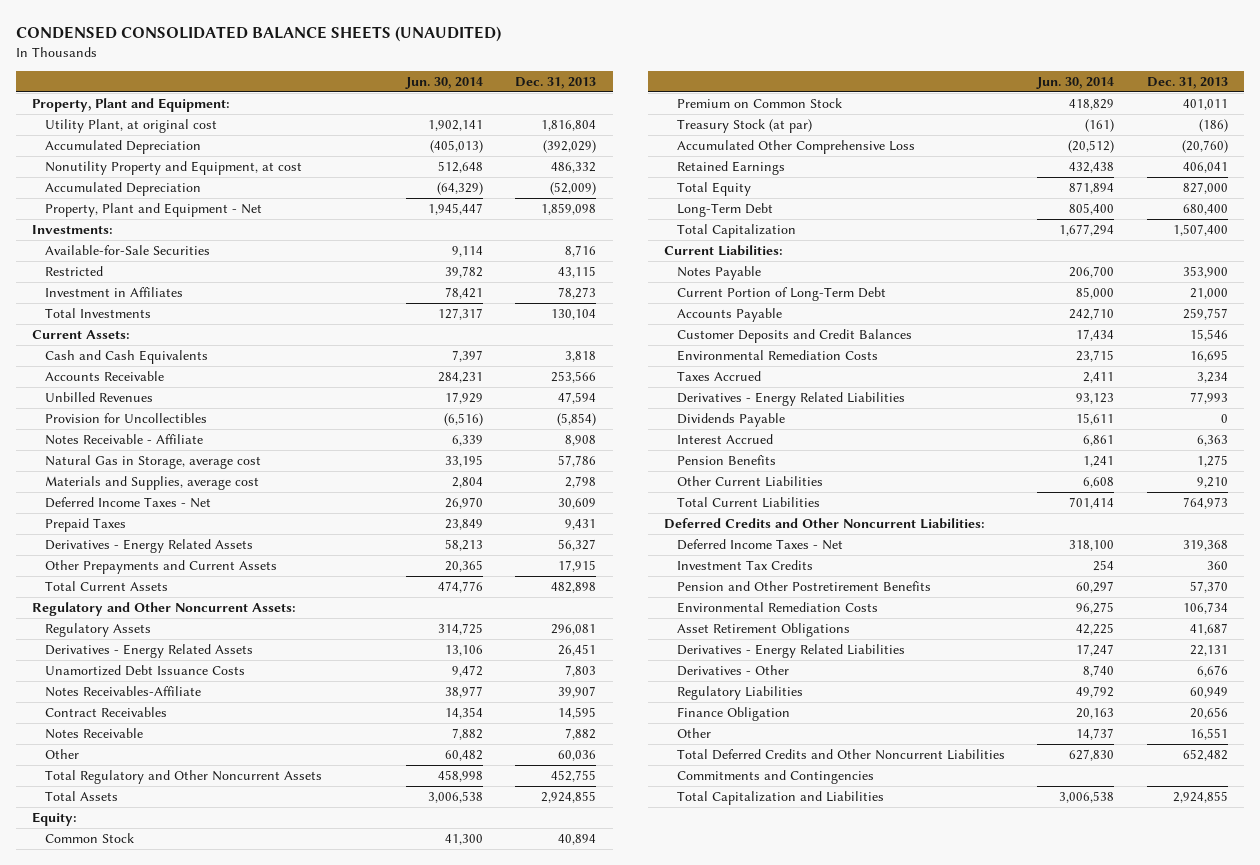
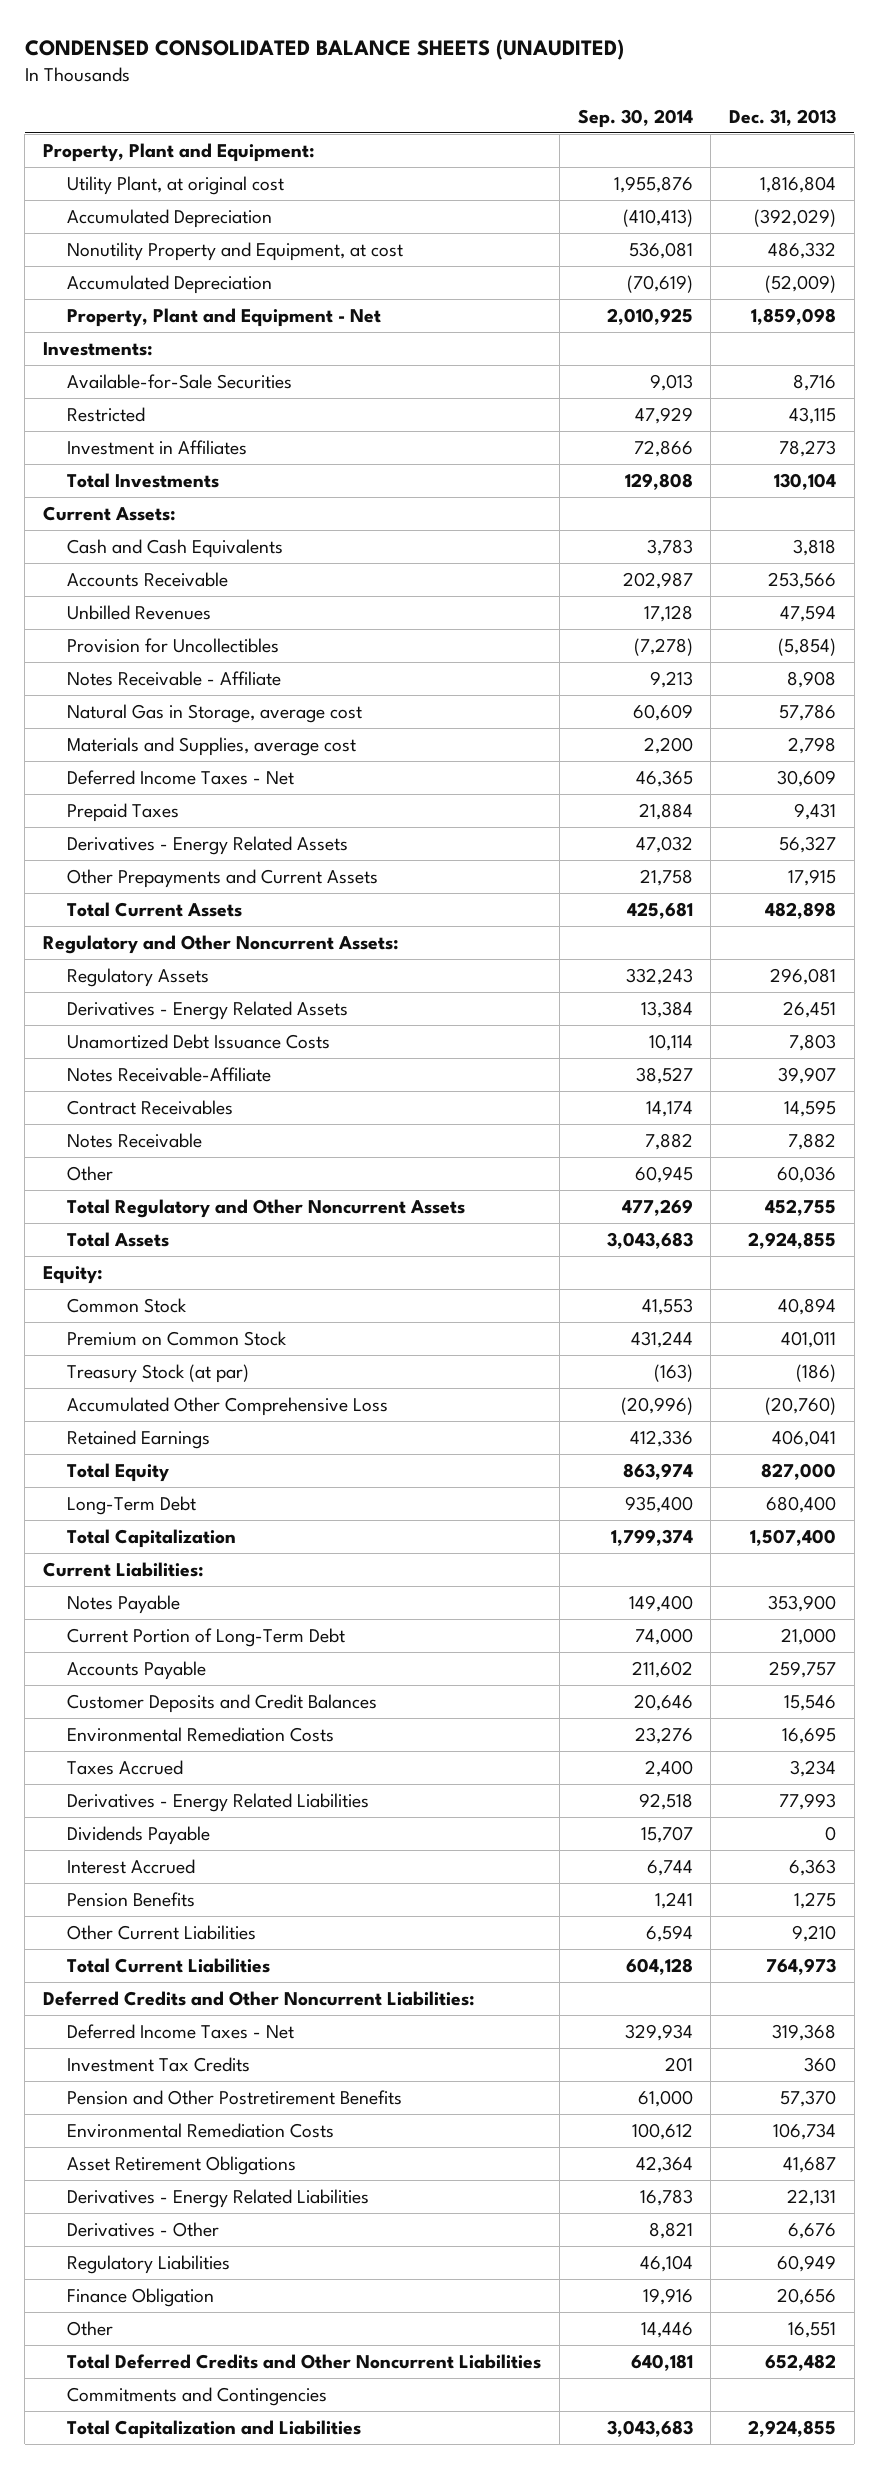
- | Jun. 30, 2014 | Dec. 31, 2013
+ | Sep. 30, 2014 | Dec. 31, 2013
- Notes Receivables-Affiliate | 38,977 | 39,907
+ Notes Receivable-Affiliate | 38,527 | 39,907

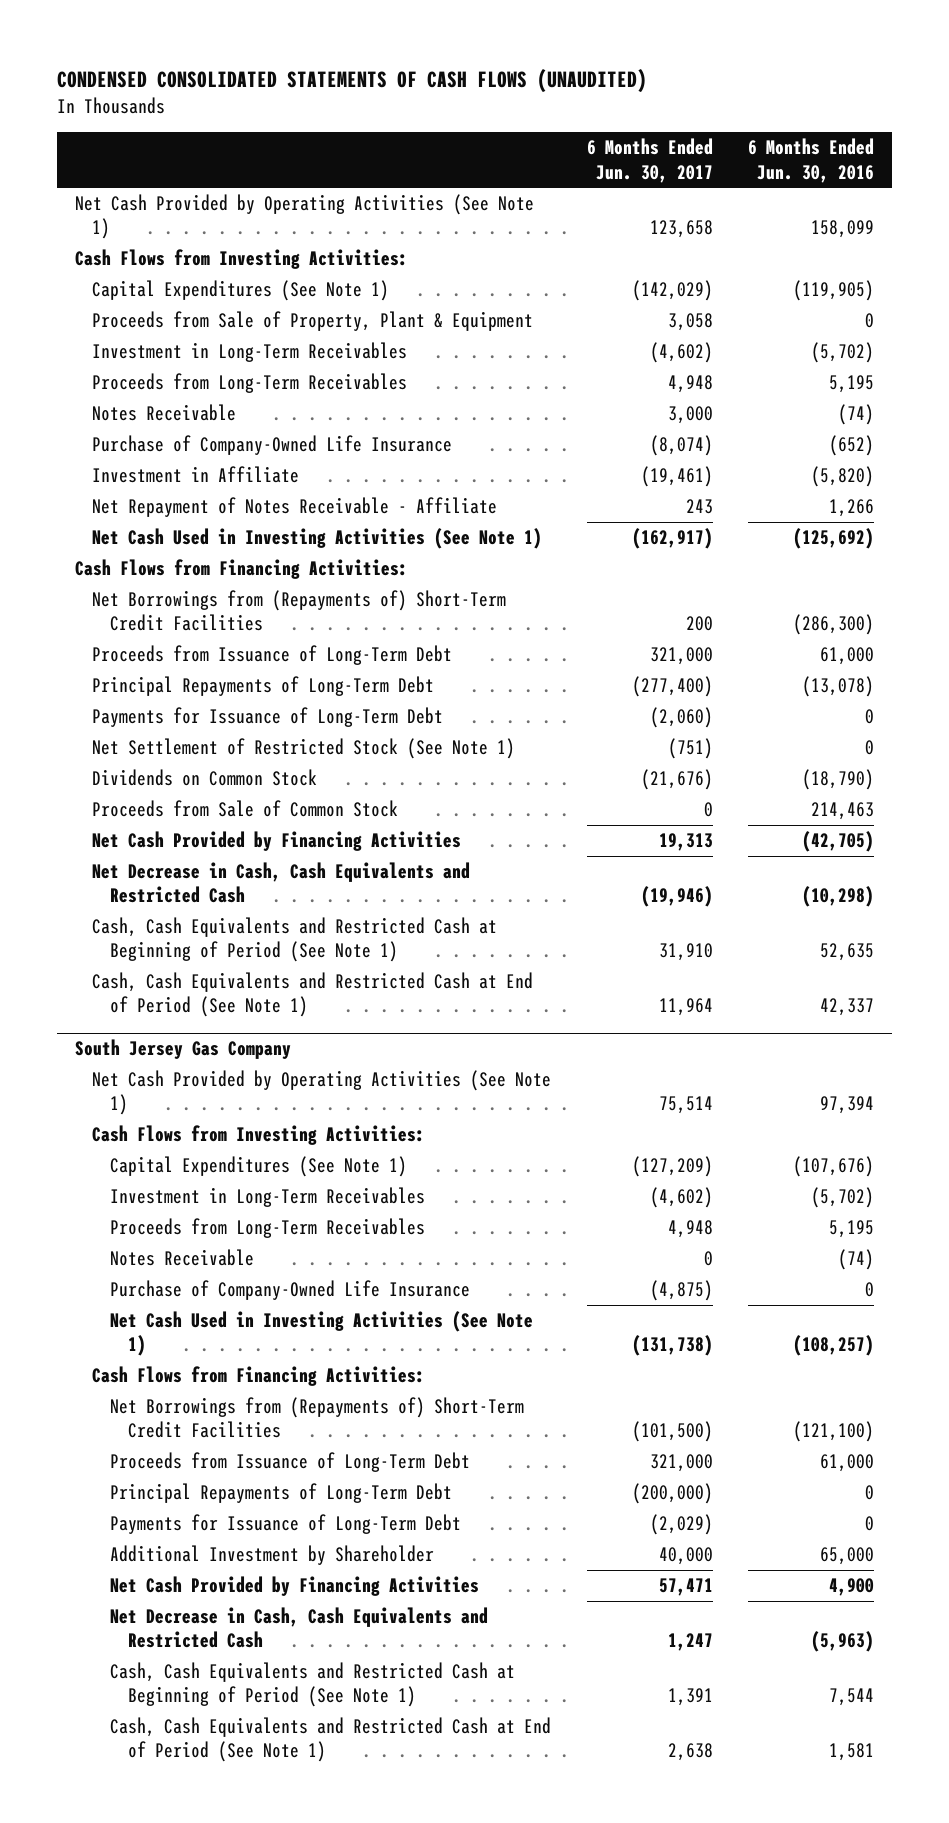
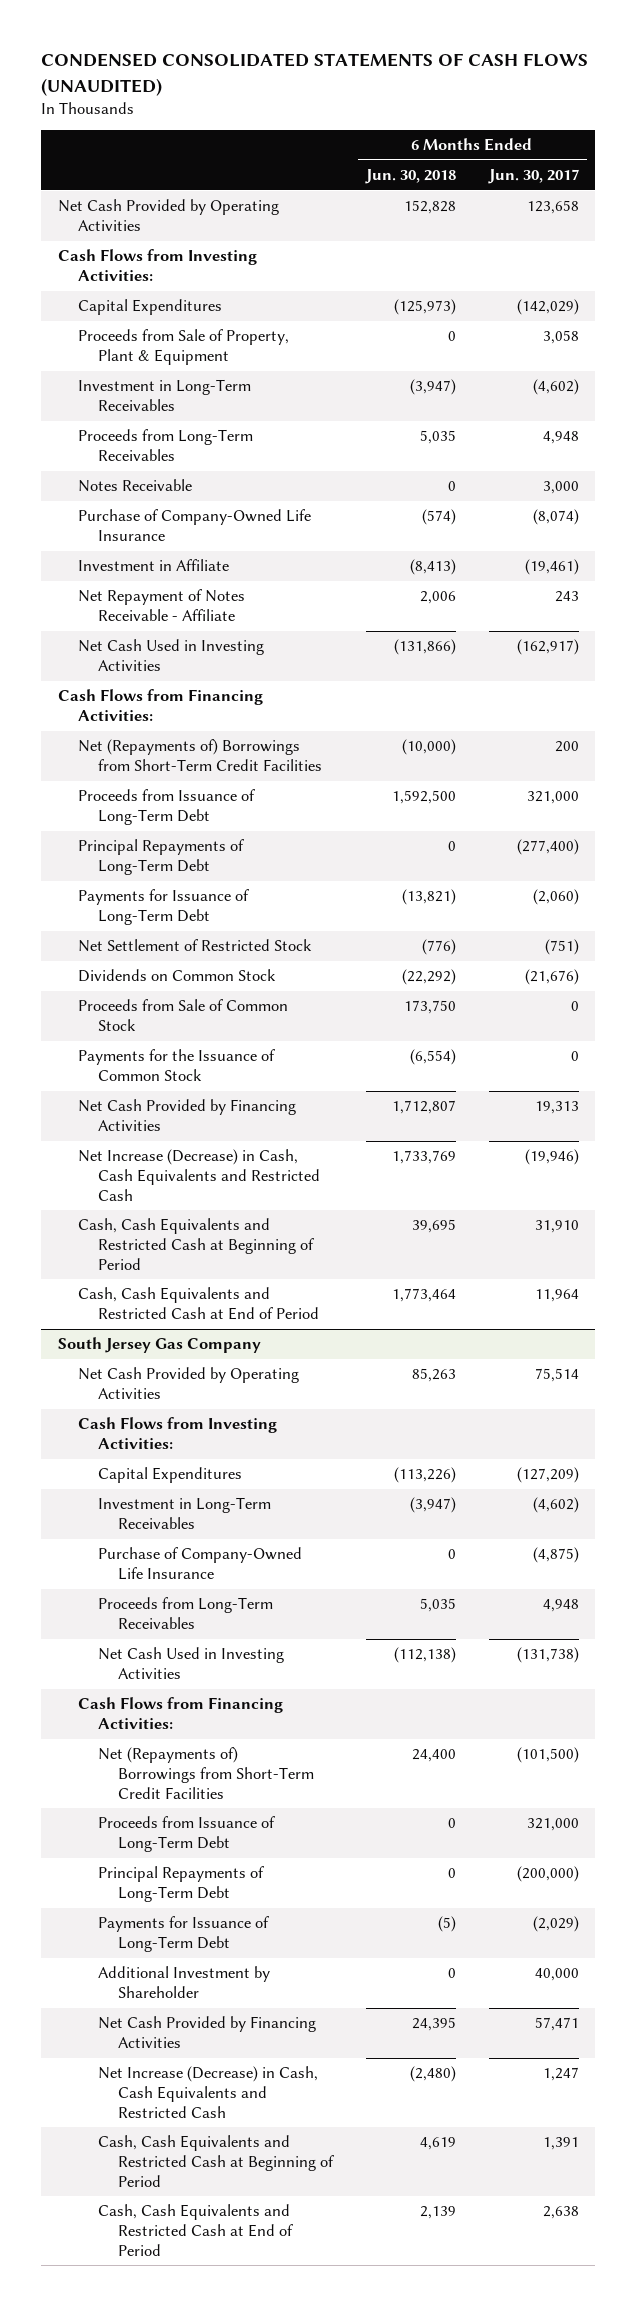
- | 6 Months Ended Jun. 30, 2017 | 6 Months Ended Jun. 30, 2016
+ | 6 Months Ended Jun. 30, 2018 | 6 Months Ended Jun. 30, 2017
- Net Cash Provided by Operating Activities (See Note 1) | 123,658 | 158,099
+ Net Cash Provided by Operating Activities | 152,828 | 123,658
- Capital Expenditures (See Note 1) | (142,029) | (119,905)
+ Capital Expenditures | (125,973) | (142,029)
- Net Cash Used in Investing Activities (See Note 1) | (162,917) | (125,692)
+ Net Cash Used in Investing Activities | (131,866) | (162,917)
- Net Borrowings from (Repayments of) Short-Term Credit Facilities | 200 | (286,300)
+ Net (Repayments of) Borrowings from Short-Term Credit Facilities | (10,000) | 200
- Net Settlement of Restricted Stock (See Note 1) | (751) | 0
+ Net Settlement of Restricted Stock | (776) | (751)
+ Payments for the Issuance of Common Stock | (6,554) | 0
- Net Decrease in Cash, Cash Equivalents and Restricted Cash | (19,946) | (10,298)
- Cash, Cash Equivalents and Restricted Cash at Beginning of Period (See Note 1) | 31,910 | 52,635
- Cash, Cash Equivalents and Restricted Cash at End of Period (See Note 1) | 11,964 | 42,337
+ Net Increase (Decrease) in Cash, Cash Equivalents and Restricted Cash | 1,733,769 | (19,946)
+ Cash, Cash Equivalents and Restricted Cash at Beginning of Period | 39,695 | 31,910
+ Cash, Cash Equivalents and Restricted Cash at End of Period | 1,773,464 | 11,964
@ South Jersey Gas Company
- Net Cash Provided by Operating Activities (See Note 1) | 75,514 | 97,394
+ Net Cash Provided by Operating Activities | 85,263 | 75,514
- Capital Expenditures (See Note 1) | (127,209) | (107,676)
+ Capital Expenditures | (113,226) | (127,209)
- Notes Receivable | 0 | (74)
- Net Cash Used in Investing Activities (See Note 1) | (131,738) | (108,257)
moved down: Proceeds from Long-Term Receivables | 5,035 | 4,948
+ Net Cash Used in Investing Activities | (112,138) | (131,738)
- Net Borrowings from (Repayments of) Short-Term Credit Facilities | (101,500) | (121,100)
+ Net (Repayments of) Borrowings from Short-Term Credit Facilities | 24,400 | (101,500)
- Net Decrease in Cash, Cash Equivalents and Restricted Cash | 1,247 | (5,963)
- Cash, Cash Equivalents and Restricted Cash at Beginning of Period (See Note 1) | 1,391 | 7,544
- Cash, Cash Equivalents and Restricted Cash at End of Period (See Note 1) | 2,638 | 1,581
+ Net Increase (Decrease) in Cash, Cash Equivalents and Restricted Cash | (2,480) | 1,247
+ Cash, Cash Equivalents and Restricted Cash at Beginning of Period | 4,619 | 1,391
+ Cash, Cash Equivalents and Restricted Cash at End of Period | 2,139 | 2,638

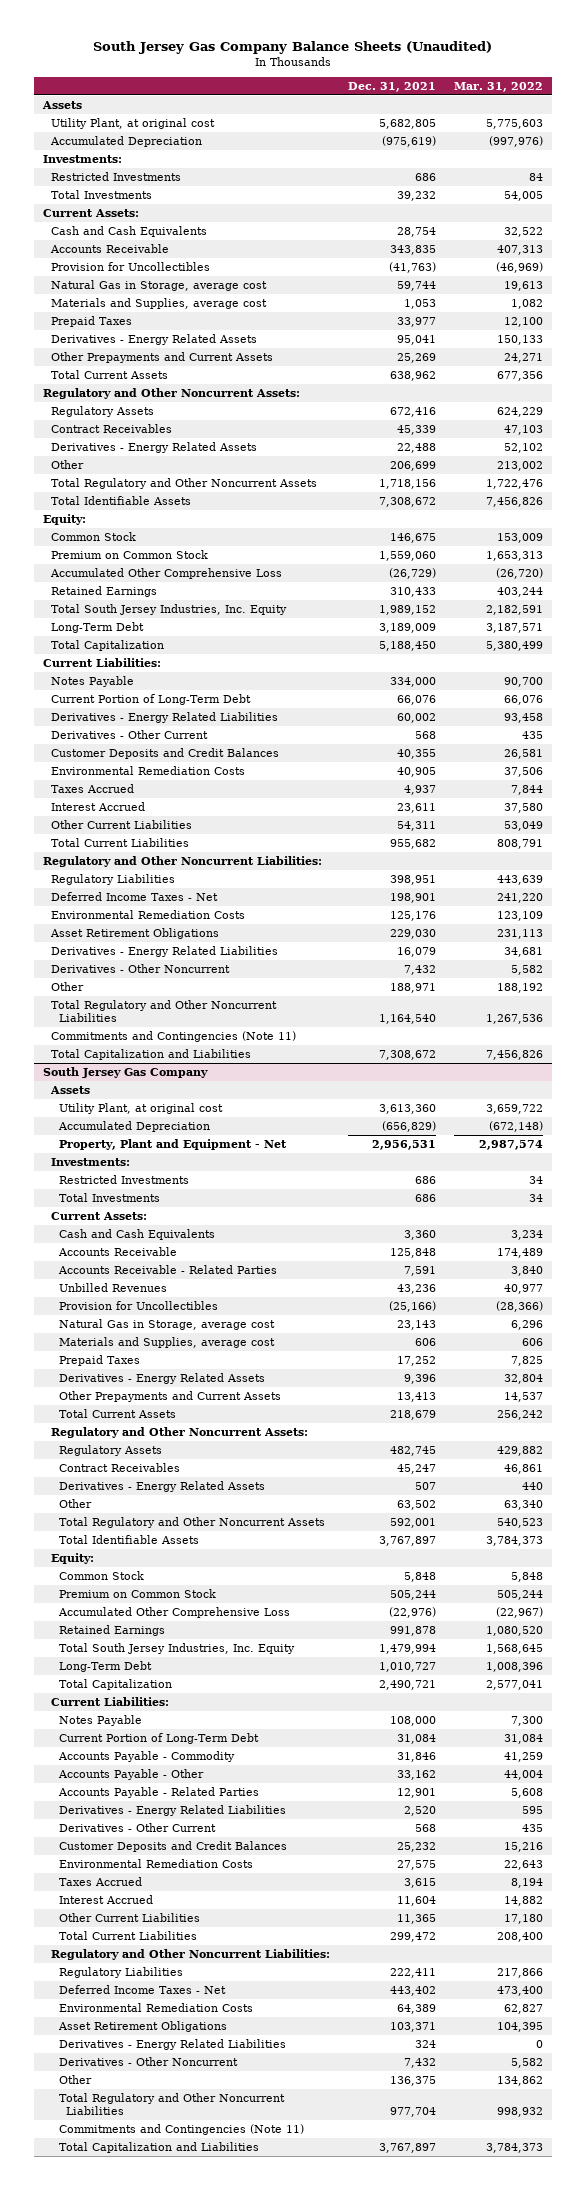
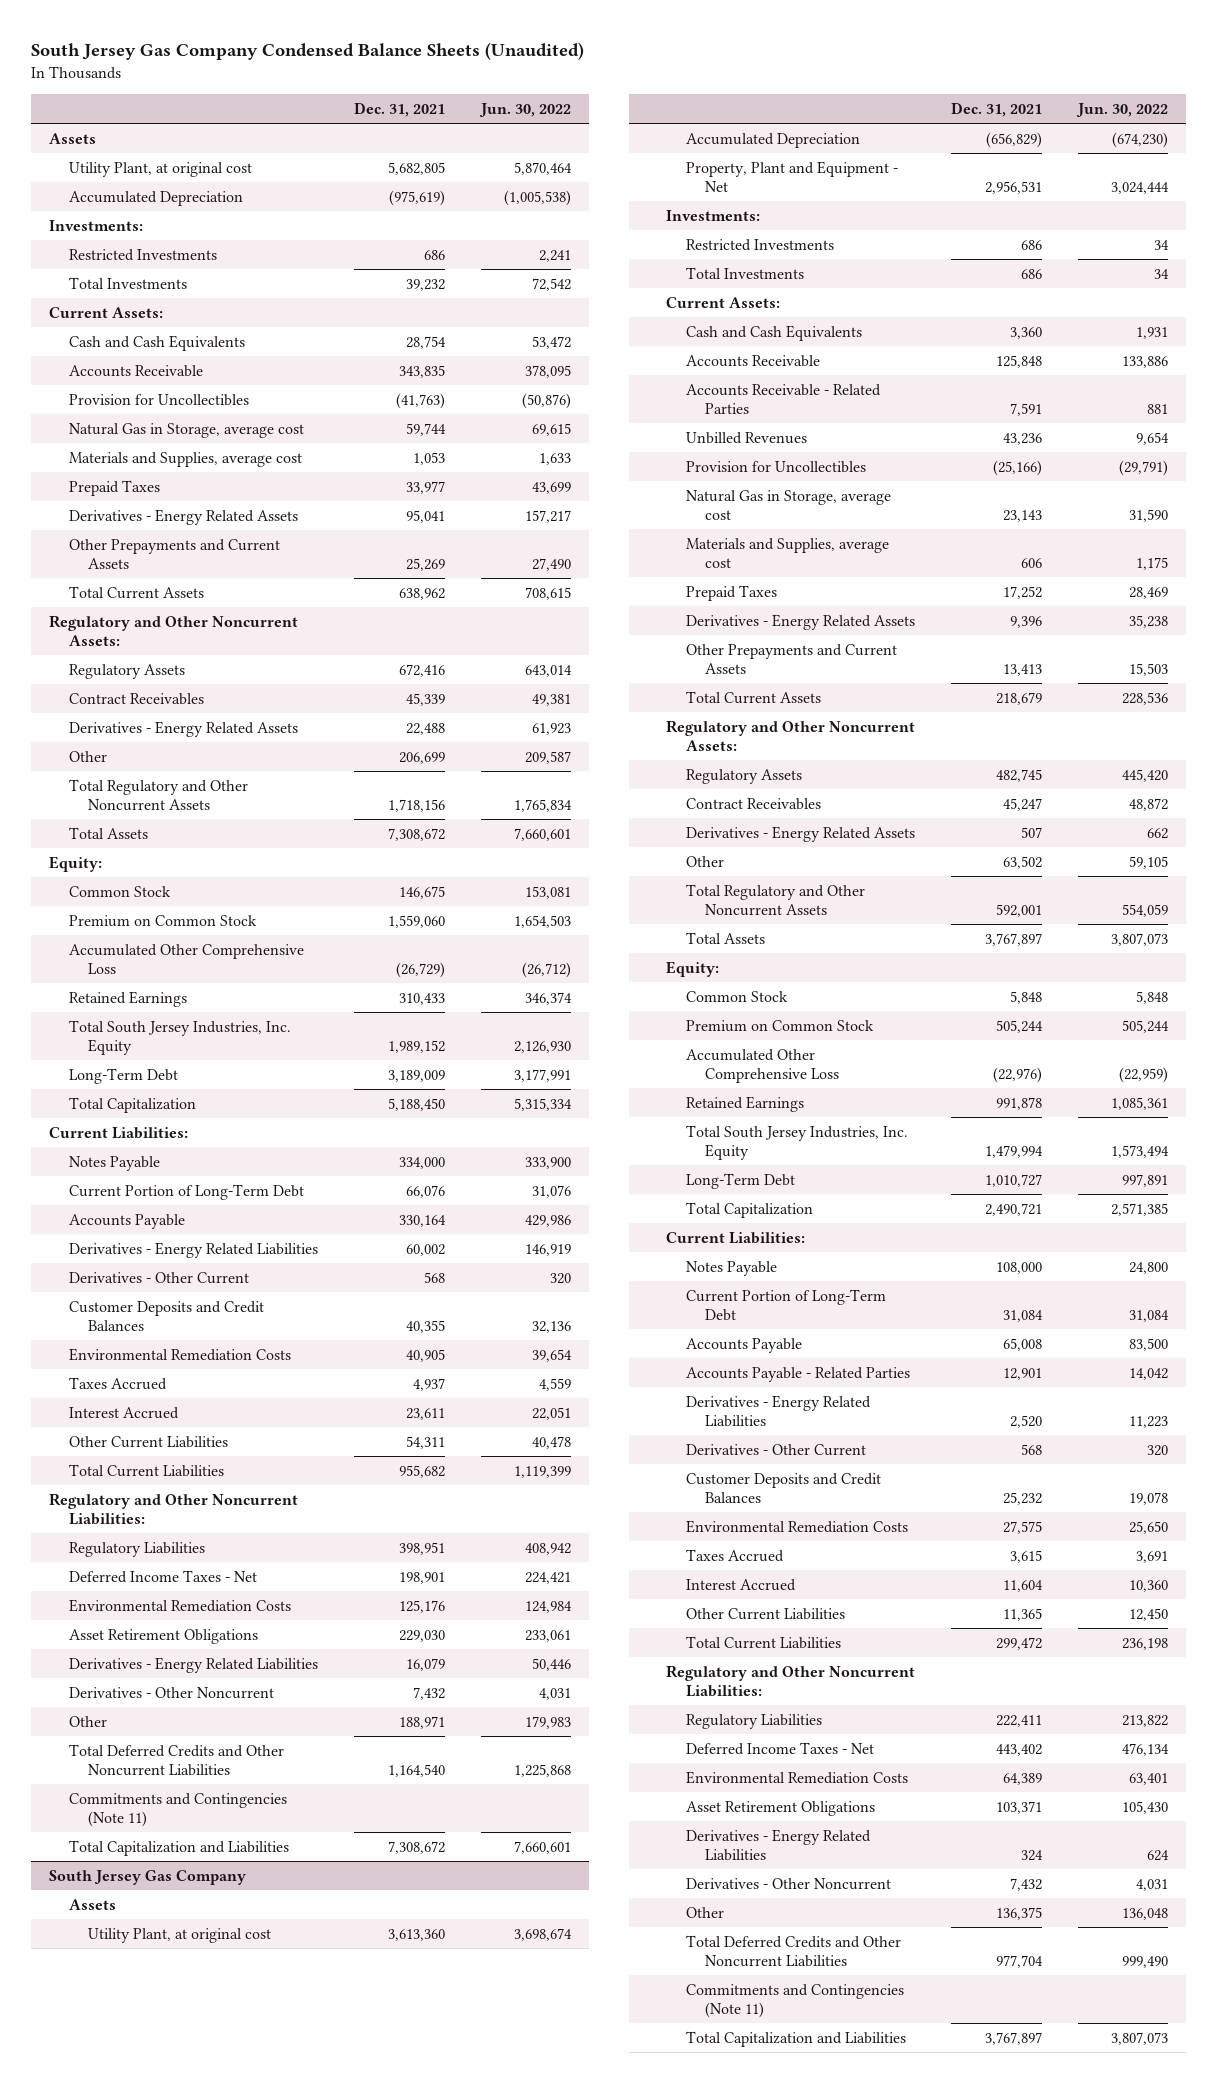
- South Jersey Gas Company Balance Sheets (Unaudited)
+ South Jersey Gas Company Condensed Balance Sheets (Unaudited)
- | Dec. 31, 2021 | Mar. 31, 2022
+ | Dec. 31, 2021 | Jun. 30, 2022
- Total Identifiable Assets | 7,308,672 | 7,456,826
+ Total Assets | 7,308,672 | 7,660,601
+ Accounts Payable | 330,164 | 429,986
- Total Regulatory and Other Noncurrent Liabilities | 1,164,540 | 1,267,536
+ Total Deferred Credits and Other Noncurrent Liabilities | 1,164,540 | 1,225,868
@ South Jersey Gas Company
- Total Identifiable Assets | 3,767,897 | 3,784,373
+ Total Assets | 3,767,897 | 3,807,073
- Accounts Payable - Commodity | 31,846 | 41,259
- Accounts Payable - Other | 33,162 | 44,004
+ Accounts Payable | 65,008 | 83,500
- Total Regulatory and Other Noncurrent Liabilities | 977,704 | 998,932
+ Total Deferred Credits and Other Noncurrent Liabilities | 977,704 | 999,490

